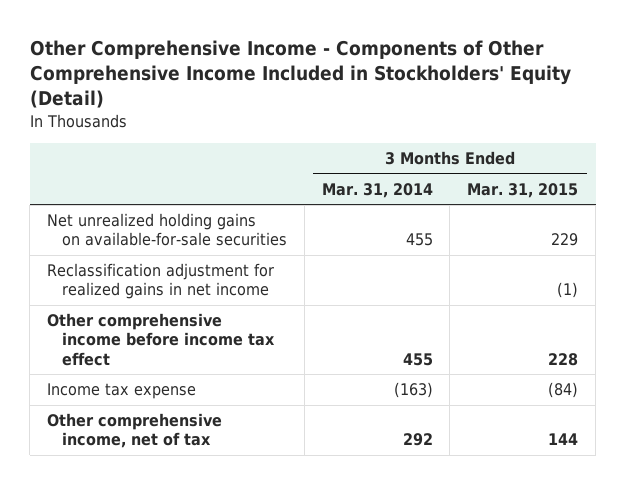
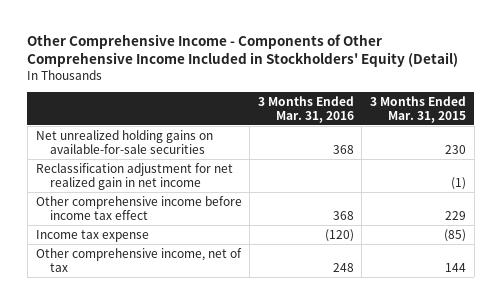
- | 3 Months Ended Mar. 31, 2014 | 3 Months Ended Mar. 31, 2015
+ | 3 Months Ended Mar. 31, 2016 | 3 Months Ended Mar. 31, 2015
- Net unrealized holding gains on available-for-sale securities | 455 | 229
- Reclassification adjustment for realized gains in net income | | (1)
- Other comprehensive income before income tax effect | 455 | 228
- Income tax expense | (163) | (84)
+ Net unrealized holding gains on available-for-sale securities | 368 | 230
+ Reclassification adjustment for net realized gain in net income | | (1)
+ Other comprehensive income before income tax effect | 368 | 229
+ Income tax expense | (120) | (85)

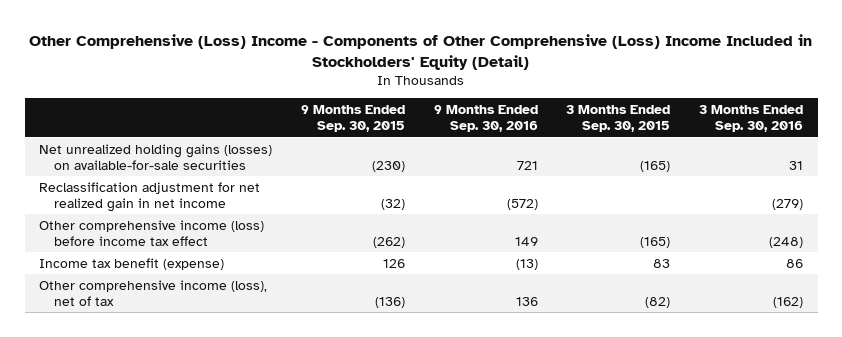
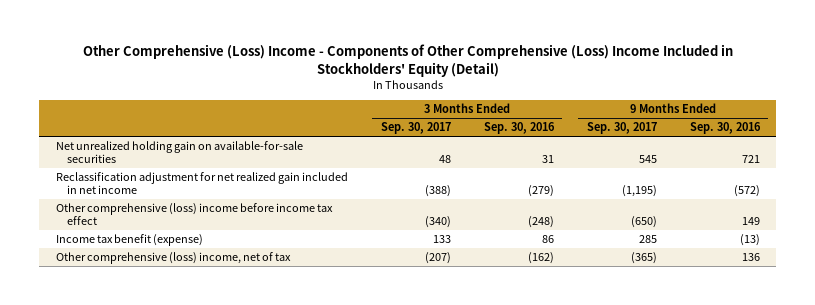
- | 9 Months Ended Sep. 30, 2015 | 9 Months Ended Sep. 30, 2016 | 3 Months Ended Sep. 30, 2015 | 3 Months Ended Sep. 30, 2016
+ | 3 Months Ended Sep. 30, 2017 | 3 Months Ended Sep. 30, 2016 | 9 Months Ended Sep. 30, 2017 | 9 Months Ended Sep. 30, 2016
- Net unrealized holding gains (losses) on available-for-sale securities | (230) | 721 | (165) | 31
- Reclassification adjustment for net realized gain in net income | (32) | (572) | | (279)
- Other comprehensive income (loss) before income tax effect | (262) | 149 | (165) | (248)
+ Net unrealized holding gain on available-for-sale securities | 48 | 31 | 545 | 721
+ Reclassification adjustment for net realized gain included in net income | (388) | (279) | (1,195) | (572)
+ Other comprehensive (loss) income before income tax effect | (340) | (248) | (650) | 149
- Other comprehensive income (loss), net of tax | (136) | 136 | (82) | (162)
+ Other comprehensive (loss) income, net of tax | (207) | (162) | (365) | 136

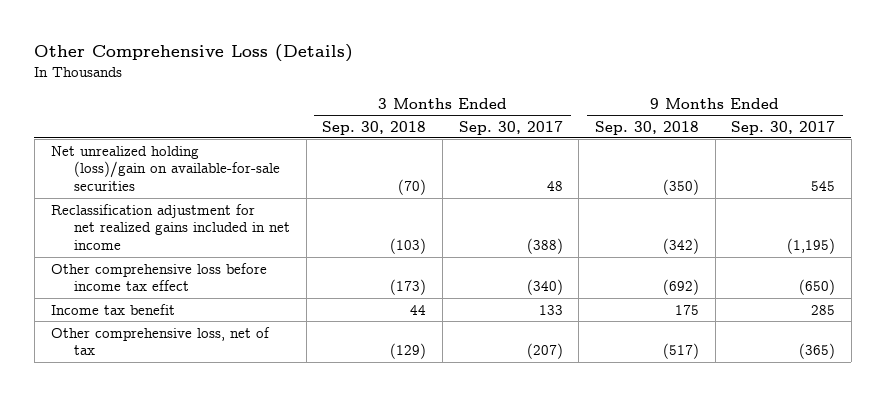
- Other Comprehensive (Loss) Income - Components of Other Comprehensive (Loss) Income Included in Stockholders' Equity (Detail)
+ Other Comprehensive Loss (Details)
- | 3 Months Ended Sep. 30, 2017 | 3 Months Ended Sep. 30, 2016 | 9 Months Ended Sep. 30, 2017 | 9 Months Ended Sep. 30, 2016
+ | 3 Months Ended Sep. 30, 2018 | 3 Months Ended Sep. 30, 2017 | 9 Months Ended Sep. 30, 2018 | 9 Months Ended Sep. 30, 2017
- Net unrealized holding gain on available-for-sale securities | 48 | 31 | 545 | 721
- Reclassification adjustment for net realized gain included in net income | (388) | (279) | (1,195) | (572)
- Other comprehensive (loss) income before income tax effect | (340) | (248) | (650) | 149
- Income tax benefit (expense) | 133 | 86 | 285 | (13)
- Other comprehensive (loss) income, net of tax | (207) | (162) | (365) | 136
+ Net unrealized holding (loss)/gain on available-for-sale securities | (70) | 48 | (350) | 545
+ Reclassification adjustment for net realized gains included in net income | (103) | (388) | (342) | (1,195)
+ Other comprehensive loss before income tax effect | (173) | (340) | (692) | (650)
+ Income tax benefit | 44 | 133 | 175 | 285
+ Other comprehensive loss, net of tax | (129) | (207) | (517) | (365)

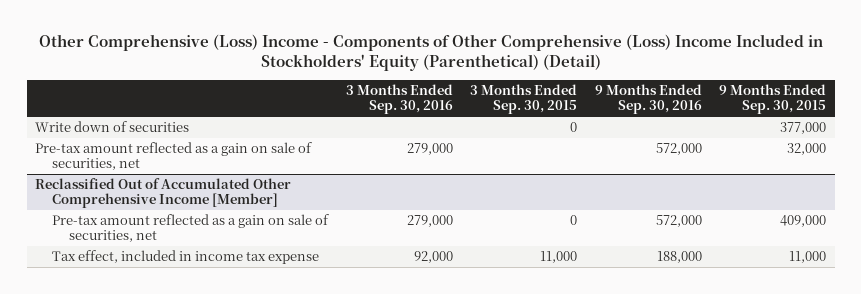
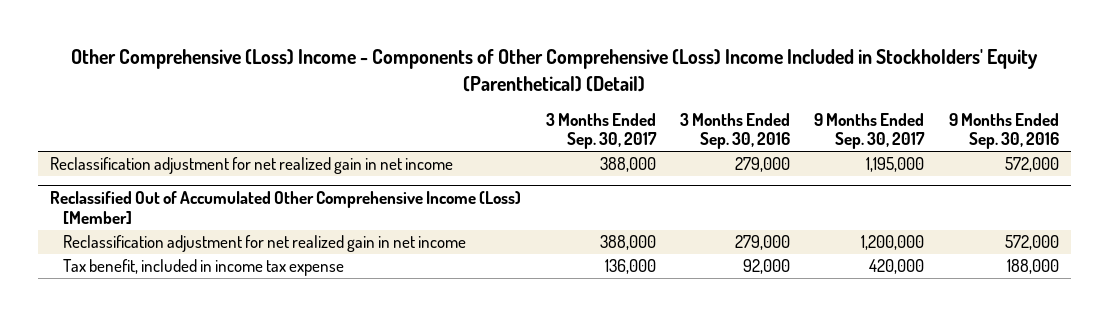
- | 3 Months Ended Sep. 30, 2016 | 3 Months Ended Sep. 30, 2015 | 9 Months Ended Sep. 30, 2016 | 9 Months Ended Sep. 30, 2015
+ | 3 Months Ended Sep. 30, 2017 | 3 Months Ended Sep. 30, 2016 | 9 Months Ended Sep. 30, 2017 | 9 Months Ended Sep. 30, 2016
- Write down of securities | | 0 | | 377,000
- Pre-tax amount reflected as a gain on sale of securities, net | 279,000 | | 572,000 | 32,000
- Reclassified Out of Accumulated Other Comprehensive Income [Member]
- Pre-tax amount reflected as a gain on sale of securities, net | 279,000 | 0 | 572,000 | 409,000
- Tax effect, included in income tax expense | 92,000 | 11,000 | 188,000 | 11,000
+ Reclassification adjustment for net realized gain in net income | 388,000 | 279,000 | 1,195,000 | 572,000
+ Reclassified Out of Accumulated Other Comprehensive Income (Loss) [Member]
+ Reclassification adjustment for net realized gain in net income | 388,000 | 279,000 | 1,200,000 | 572,000
+ Tax benefit, included in income tax expense | 136,000 | 92,000 | 420,000 | 188,000

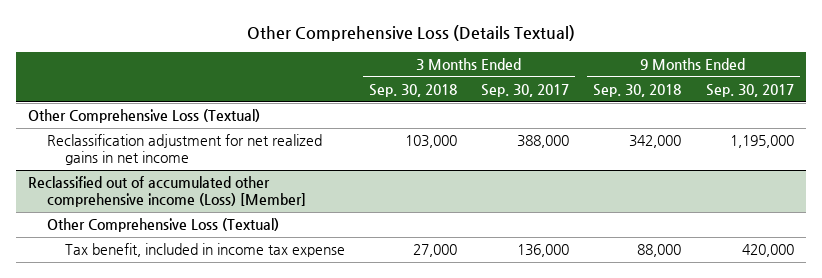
- Other Comprehensive (Loss) Income - Components of Other Comprehensive (Loss) Income Included in Stockholders' Equity (Parenthetical) (Detail)
+ Other Comprehensive Loss (Details Textual)
- | 3 Months Ended Sep. 30, 2017 | 3 Months Ended Sep. 30, 2016 | 9 Months Ended Sep. 30, 2017 | 9 Months Ended Sep. 30, 2016
+ | 3 Months Ended Sep. 30, 2018 | 3 Months Ended Sep. 30, 2017 | 9 Months Ended Sep. 30, 2018 | 9 Months Ended Sep. 30, 2017
- Reclassification adjustment for net realized gain in net income | 388,000 | 279,000 | 1,195,000 | 572,000
- Reclassified Out of Accumulated Other Comprehensive Income (Loss) [Member]
- Reclassification adjustment for net realized gain in net income | 388,000 | 279,000 | 1,200,000 | 572,000
+ Other Comprehensive Loss (Textual)
+ Reclassification adjustment for net realized gains in net income | 103,000 | 388,000 | 342,000 | 1,195,000
+ Reclassified out of accumulated other comprehensive income (Loss) [Member]
+ Other Comprehensive Loss (Textual)

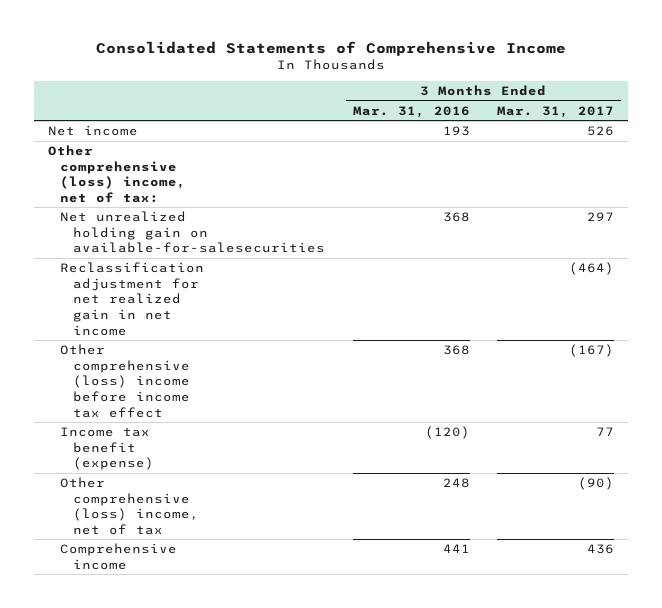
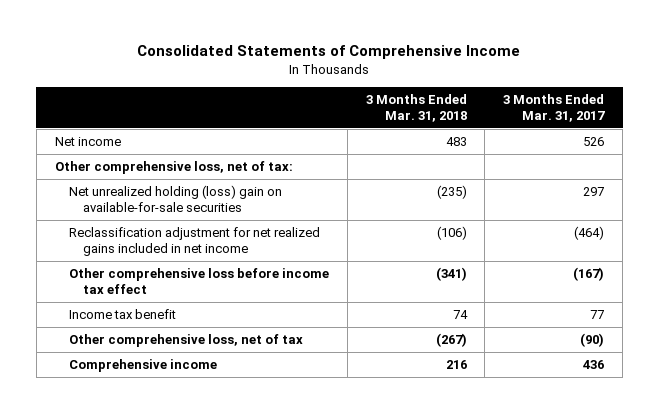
- | 3 Months Ended Mar. 31, 2016 | 3 Months Ended Mar. 31, 2017
+ | 3 Months Ended Mar. 31, 2018 | 3 Months Ended Mar. 31, 2017
- Other comprehensive (loss) income, net of tax:
- Net unrealized holding gain on available-for-salesecurities | 368 | 297
- Reclassification adjustment for net realized gain in net income | | (464)
- Other comprehensive (loss) income before income tax effect | 368 | (167)
- Income tax benefit (expense) | (120) | 77
- Other comprehensive (loss) income, net of tax | 248 | (90)
+ Other comprehensive loss, net of tax:
+ Net unrealized holding (loss) gain on available-for-sale securities | (235) | 297
+ Reclassification adjustment for net realized gains included in net income | (106) | (464)
+ Other comprehensive loss before income tax effect | (341) | (167)
+ Income tax benefit | 74 | 77
+ Other comprehensive loss, net of tax | (267) | (90)

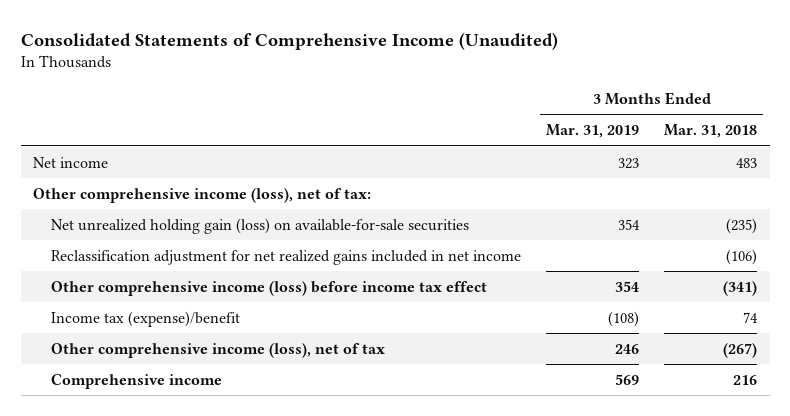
- Consolidated Statements of Comprehensive Income
+ Consolidated Statements of Comprehensive Income (Unaudited)
- | 3 Months Ended Mar. 31, 2018 | 3 Months Ended Mar. 31, 2017
+ | 3 Months Ended Mar. 31, 2019 | 3 Months Ended Mar. 31, 2018
- Other comprehensive loss, net of tax:
- Net unrealized holding (loss) gain on available-for-sale securities | (235) | 297
+ Other comprehensive income (loss), net of tax:
+ Net unrealized holding gain (loss) on available-for-sale securities | 354 | (235)
- Other comprehensive loss before income tax effect | (341) | (167)
- Income tax benefit | 74 | 77
- Other comprehensive loss, net of tax | (267) | (90)
+ Other comprehensive income (loss) before income tax effect | 354 | (341)
+ Income tax (expense)/benefit | (108) | 74
+ Other comprehensive income (loss), net of tax | 246 | (267)

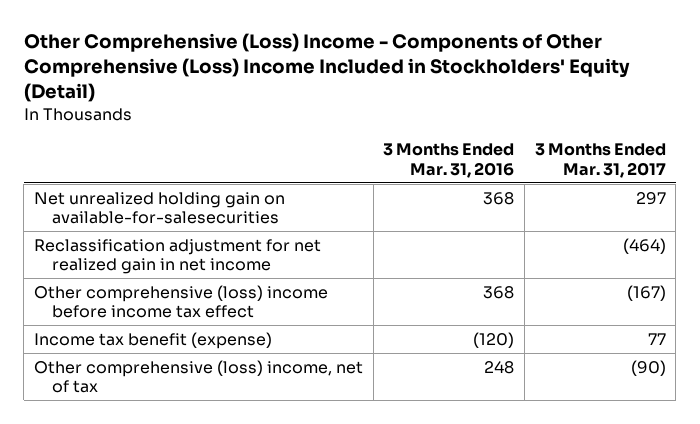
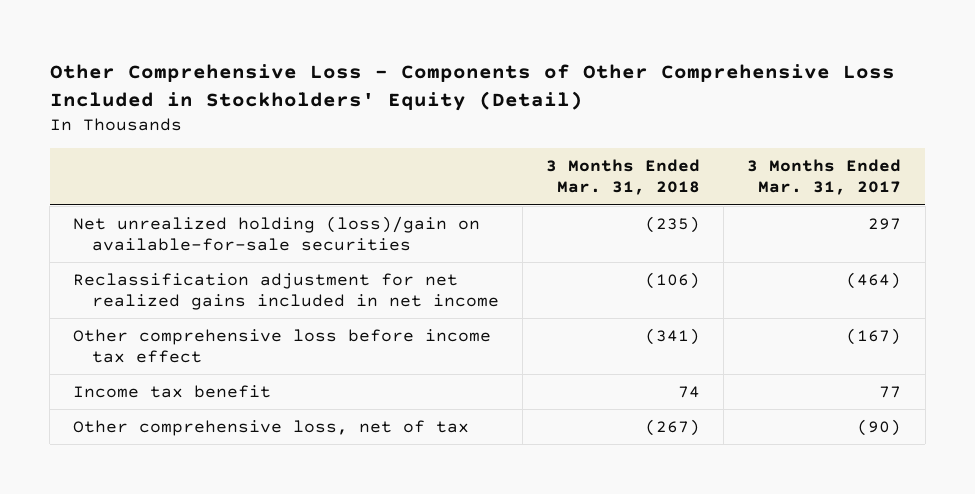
- Other Comprehensive (Loss) Income - Components of Other Comprehensive (Loss) Income Included in Stockholders' Equity (Detail)
+ Other Comprehensive Loss - Components of Other Comprehensive Loss Included in Stockholders' Equity (Detail)
- | 3 Months Ended Mar. 31, 2016 | 3 Months Ended Mar. 31, 2017
+ | 3 Months Ended Mar. 31, 2018 | 3 Months Ended Mar. 31, 2017
- Net unrealized holding gain on available-for-salesecurities | 368 | 297
- Reclassification adjustment for net realized gain in net income | | (464)
- Other comprehensive (loss) income before income tax effect | 368 | (167)
- Income tax benefit (expense) | (120) | 77
- Other comprehensive (loss) income, net of tax | 248 | (90)
+ Net unrealized holding (loss)/gain on available-for-sale securities | (235) | 297
+ Reclassification adjustment for net realized gains included in net income | (106) | (464)
+ Other comprehensive loss before income tax effect | (341) | (167)
+ Income tax benefit | 74 | 77
+ Other comprehensive loss, net of tax | (267) | (90)

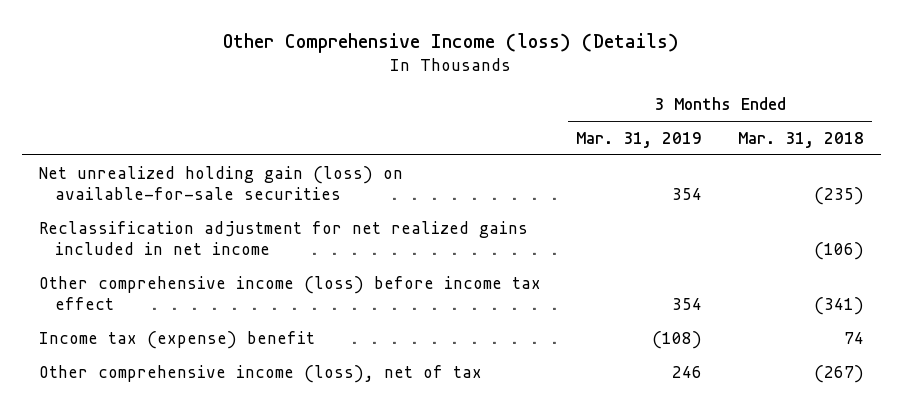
- Other Comprehensive Loss - Components of Other Comprehensive Loss Included in Stockholders' Equity (Detail)
+ Other Comprehensive Income (loss) (Details)
- | 3 Months Ended Mar. 31, 2018 | 3 Months Ended Mar. 31, 2017
+ | 3 Months Ended Mar. 31, 2019 | 3 Months Ended Mar. 31, 2018
- Net unrealized holding (loss)/gain on available-for-sale securities | (235) | 297
+ Net unrealized holding gain (loss) on available-for-sale securities | 354 | (235)
- Other comprehensive loss before income tax effect | (341) | (167)
- Income tax benefit | 74 | 77
- Other comprehensive loss, net of tax | (267) | (90)
+ Other comprehensive income (loss) before income tax effect | 354 | (341)
+ Income tax (expense) benefit | (108) | 74
+ Other comprehensive income (loss), net of tax | 246 | (267)

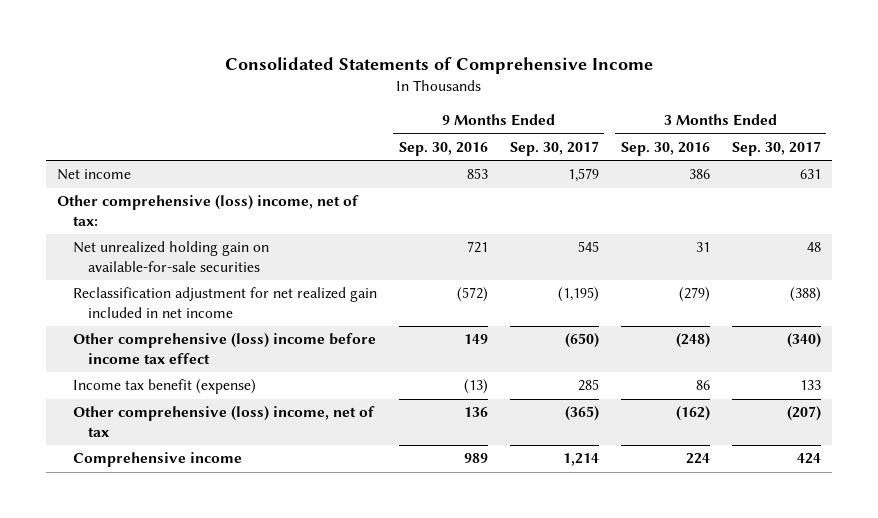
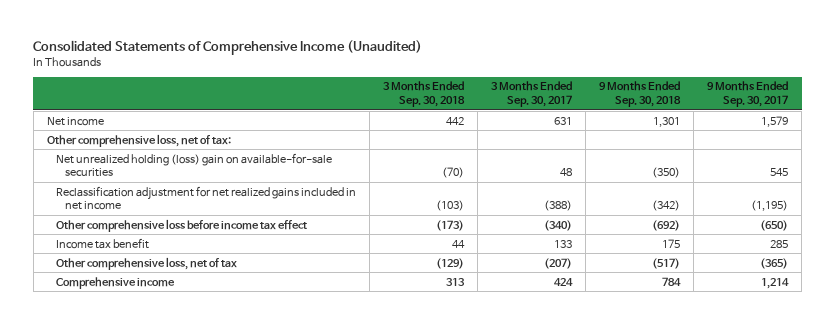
- Consolidated Statements of Comprehensive Income
+ Consolidated Statements of Comprehensive Income (Unaudited)
- | 9 Months Ended Sep. 30, 2016 | 9 Months Ended Sep. 30, 2017 | 3 Months Ended Sep. 30, 2016 | 3 Months Ended Sep. 30, 2017
+ | 3 Months Ended Sep. 30, 2018 | 3 Months Ended Sep. 30, 2017 | 9 Months Ended Sep. 30, 2018 | 9 Months Ended Sep. 30, 2017
- Other comprehensive (loss) income, net of tax:
- Net unrealized holding gain on available-for-sale securities | 721 | 545 | 31 | 48
- Reclassification adjustment for net realized gain included in net income | (572) | (1,195) | (279) | (388)
- Other comprehensive (loss) income before income tax effect | 149 | (650) | (248) | (340)
- Income tax benefit (expense) | (13) | 285 | 86 | 133
- Other comprehensive (loss) income, net of tax | 136 | (365) | (162) | (207)
+ Other comprehensive loss, net of tax:
+ Net unrealized holding (loss) gain on available-for-sale securities | (70) | 48 | (350) | 545
+ Reclassification adjustment for net realized gains included in net income | (103) | (388) | (342) | (1,195)
+ Other comprehensive loss before income tax effect | (173) | (340) | (692) | (650)
+ Income tax benefit | 44 | 133 | 175 | 285
+ Other comprehensive loss, net of tax | (129) | (207) | (517) | (365)

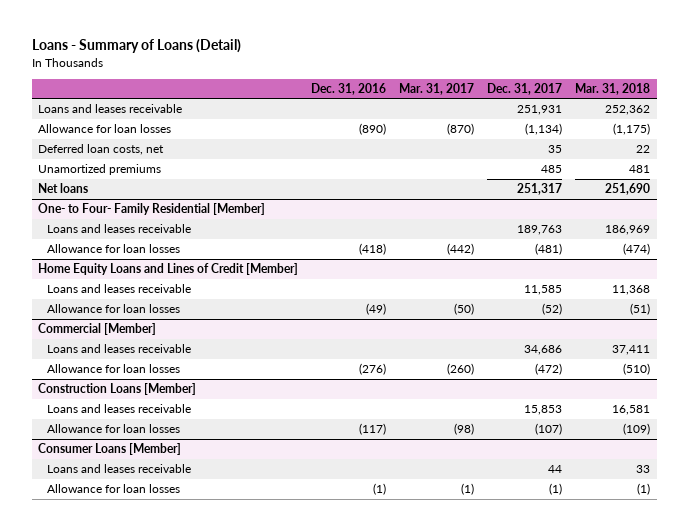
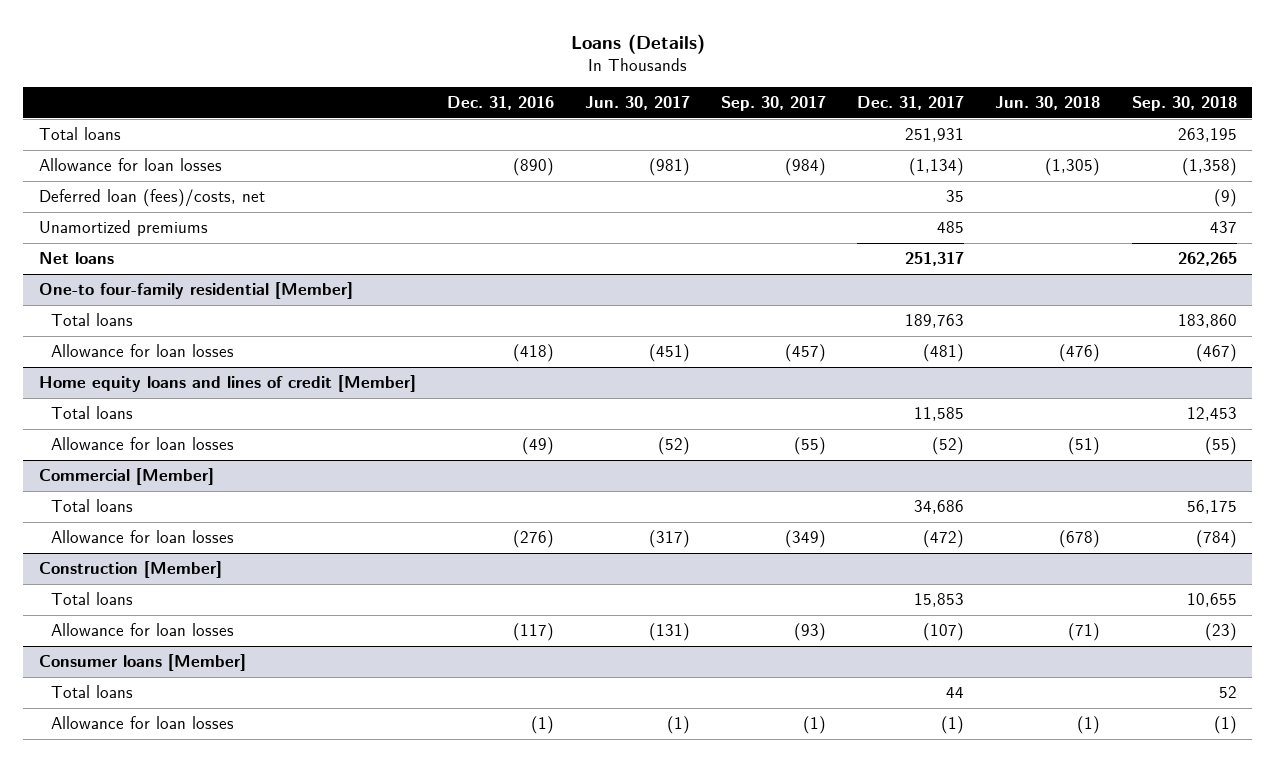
- Loans - Summary of Loans (Detail)
+ Loans (Details)
- | Dec. 31, 2016 | Mar. 31, 2017 | Dec. 31, 2017 | Mar. 31, 2018
+ | Dec. 31, 2016 | Jun. 30, 2017 | Sep. 30, 2017 | Dec. 31, 2017 | Jun. 30, 2018 | Sep. 30, 2018
- Loans and leases receivable | | | 251,931 | 252,362
+ Total loans | | | | 251,931 | | 263,195
- Deferred loan costs, net | | | 35 | 22
+ Deferred loan (fees)/costs, net | | | | 35 | | (9)
- One- to Four- Family Residential [Member]
- Loans and leases receivable | | | 189,763 | 186,969
+ One-to four-family residential [Member]
+ Total loans | | | | 189,763 | | 183,860
- Home Equity Loans and Lines of Credit [Member]
- Loans and leases receivable | | | 11,585 | 11,368
+ Home equity loans and lines of credit [Member]
+ Total loans | | | | 11,585 | | 12,453
@ Commercial [Member]
- Loans and leases receivable | | | 34,686 | 37,411
+ Total loans | | | | 34,686 | | 56,175
- Construction Loans [Member]
- Loans and leases receivable | | | 15,853 | 16,581
+ Construction [Member]
+ Total loans | | | | 15,853 | | 10,655
- Consumer Loans [Member]
- Loans and leases receivable | | | 44 | 33
+ Consumer loans [Member]
+ Total loans | | | | 44 | | 52

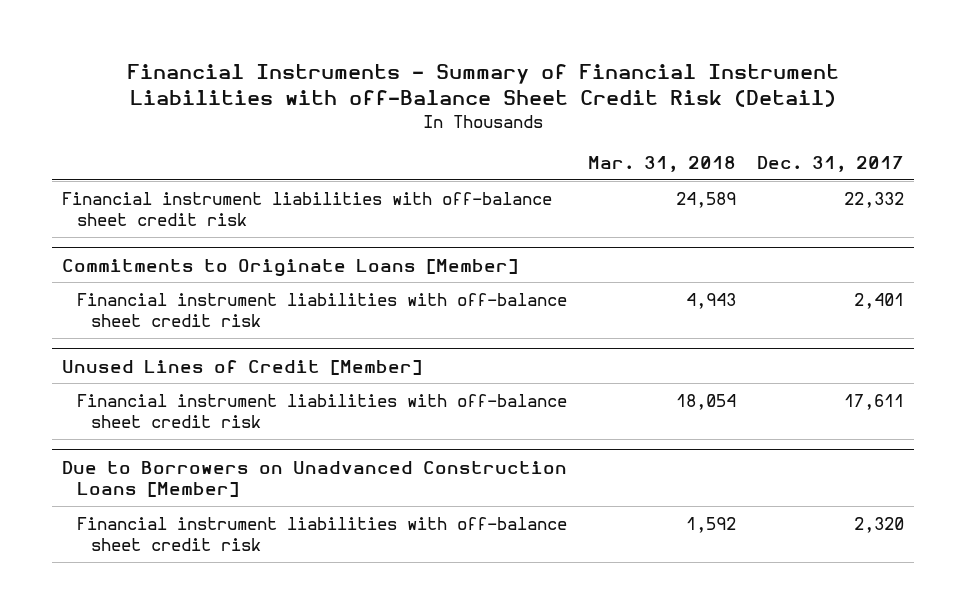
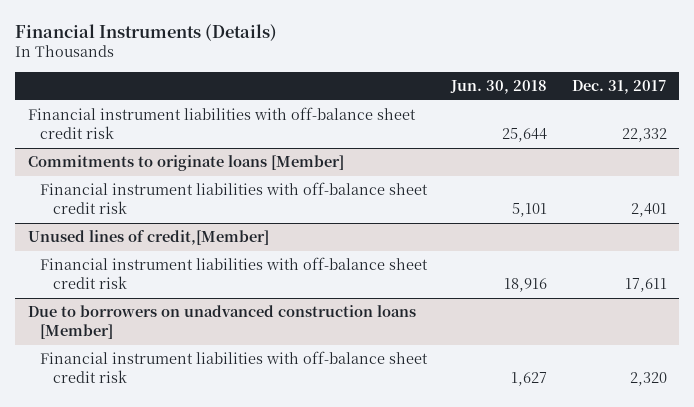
- Financial Instruments - Summary of Financial Instrument Liabilities with off-Balance Sheet Credit Risk (Detail)
+ Financial Instruments (Details)
- | Mar. 31, 2018 | Dec. 31, 2017
+ | Jun. 30, 2018 | Dec. 31, 2017
- Commitments to Originate Loans [Member]
+ Commitments to originate loans [Member]
- Unused Lines of Credit [Member]
+ Unused lines of credit,[Member]
- Due to Borrowers on Unadvanced Construction Loans [Member]
+ Due to borrowers on unadvanced construction loans [Member]

